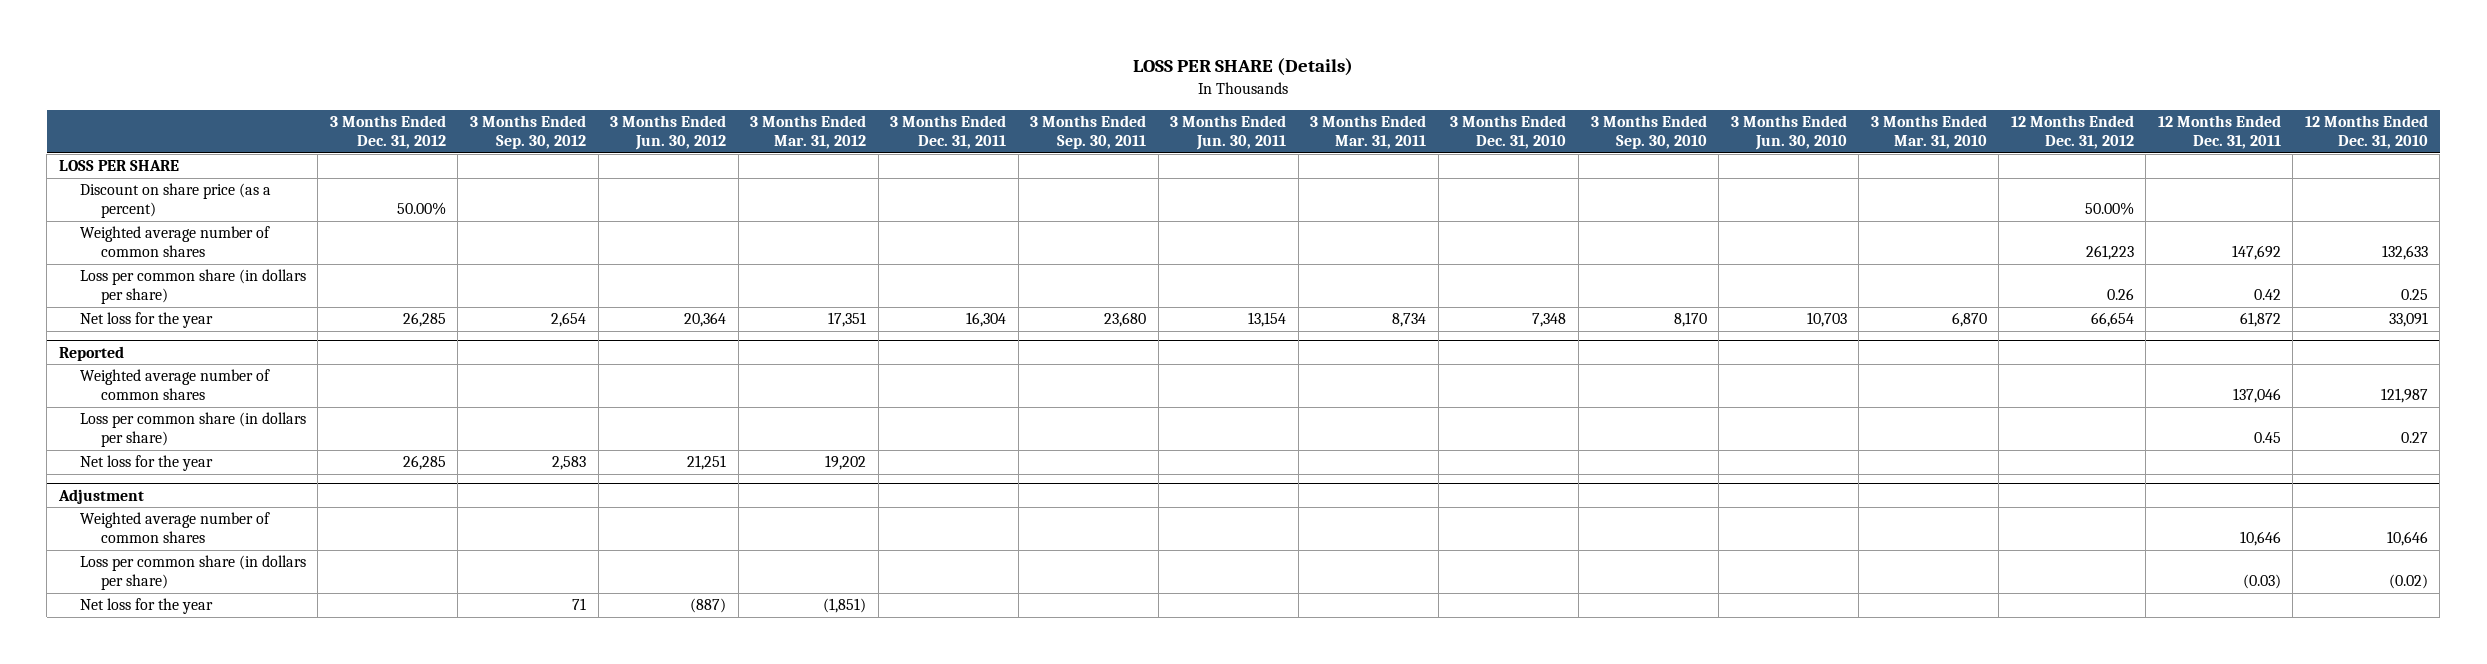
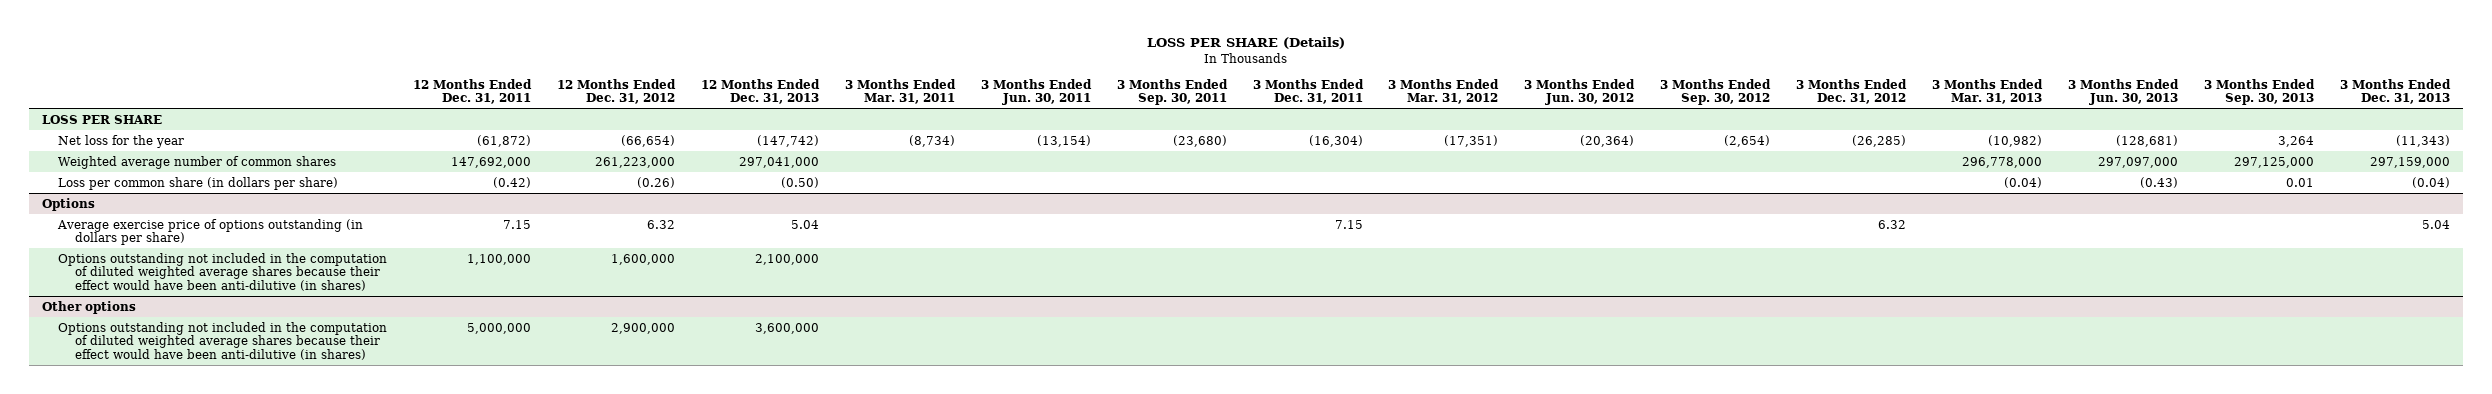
- | 3 Months Ended Dec. 31, 2012 | 3 Months Ended Sep. 30, 2012 | 3 Months Ended Jun. 30, 2012 | 3 Months Ended Mar. 31, 2012 | 3 Months Ended Dec. 31, 2011 | 3 Months Ended Sep. 30, 2011 | 3 Months Ended Jun. 30, 2011 | 3 Months Ended Mar. 31, 2011 | 3 Months Ended Dec. 31, 2010 | 3 Months Ended Sep. 30, 2010 | 3 Months Ended Jun. 30, 2010 | 3 Months Ended Mar. 31, 2010 | 12 Months Ended Dec. 31, 2012 | 12 Months Ended Dec. 31, 2011 | 12 Months Ended Dec. 31, 2010
+ | 12 Months Ended Dec. 31, 2011 | 12 Months Ended Dec. 31, 2012 | 12 Months Ended Dec. 31, 2013 | 3 Months Ended Mar. 31, 2011 | 3 Months Ended Jun. 30, 2011 | 3 Months Ended Sep. 30, 2011 | 3 Months Ended Dec. 31, 2011 | 3 Months Ended Mar. 31, 2012 | 3 Months Ended Jun. 30, 2012 | 3 Months Ended Sep. 30, 2012 | 3 Months Ended Dec. 31, 2012 | 3 Months Ended Mar. 31, 2013 | 3 Months Ended Jun. 30, 2013 | 3 Months Ended Sep. 30, 2013 | 3 Months Ended Dec. 31, 2013
- Discount on share price (as a percent) | 50.00% | | | | | | | | | | | | 50.00% | |
- Weighted average number of common shares | | | | | | | | | | | | | 261,223 | 147,692 | 132,633
- Loss per common share (in dollars per share) | | | | | | | | | | | | | 0.26 | 0.42 | 0.25
- Net loss for the year | 26,285 | 2,654 | 20,364 | 17,351 | 16,304 | 23,680 | 13,154 | 8,734 | 7,348 | 8,170 | 10,703 | 6,870 | 66,654 | 61,872 | 33,091
- Reported
- Weighted average number of common shares | | | | | | | | | | | | | | 137,046 | 121,987
- Loss per common share (in dollars per share) | | | | | | | | | | | | | | 0.45 | 0.27
- Net loss for the year | 26,285 | 2,583 | 21,251 | 19,202 | | | | | | | | | | |
- Adjustment
- Weighted average number of common shares | | | | | | | | | | | | | | 10,646 | 10,646
- Loss per common share (in dollars per share) | | | | | | | | | | | | | | (0.03) | (0.02)
- Net loss for the year | | 71 | (887) | (1,851) | | | | | | | | | | |
+ Net loss for the year | (61,872) | (66,654) | (147,742) | (8,734) | (13,154) | (23,680) | (16,304) | (17,351) | (20,364) | (2,654) | (26,285) | (10,982) | (128,681) | 3,264 | (11,343)
+ Weighted average number of common shares | 147,692,000 | 261,223,000 | 297,041,000 | | | | | | | | | 296,778,000 | 297,097,000 | 297,125,000 | 297,159,000
+ Loss per common share (in dollars per share) | (0.42) | (0.26) | (0.50) | | | | | | | | | (0.04) | (0.43) | 0.01 | (0.04)
+ Options
+ Average exercise price of options outstanding (in dollars per share) | 7.15 | 6.32 | 5.04 | | | | 7.15 | | | | 6.32 | | | | 5.04
+ Options outstanding not included in the computation of diluted weighted average shares because their effect would have been anti-dilutive (in shares) | 1,100,000 | 1,600,000 | 2,100,000 | | | | | | | | | | | |
+ Other options
+ Options outstanding not included in the computation of diluted weighted average shares because their effect would have been anti-dilutive (in shares) | 5,000,000 | 2,900,000 | 3,600,000 | | | | | | | | | | | |

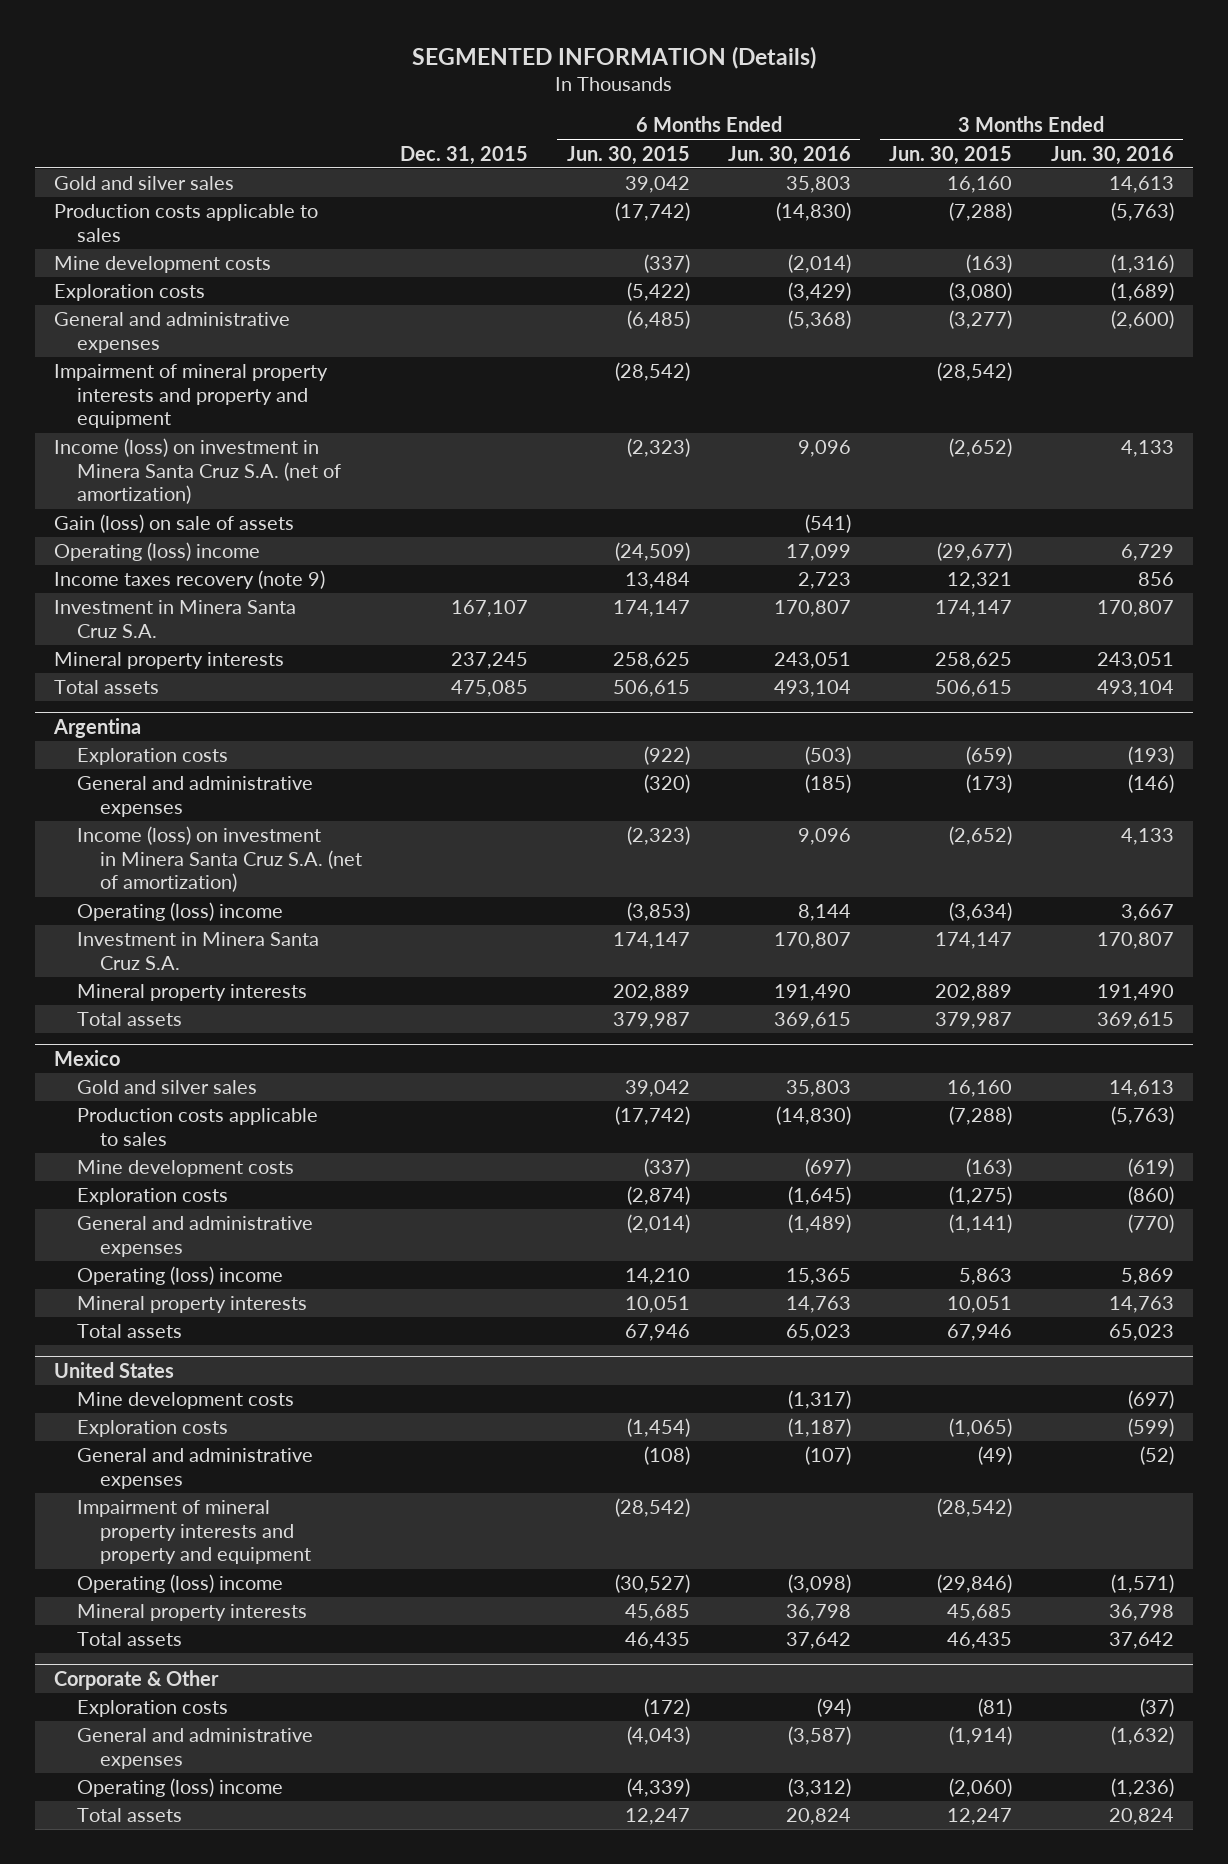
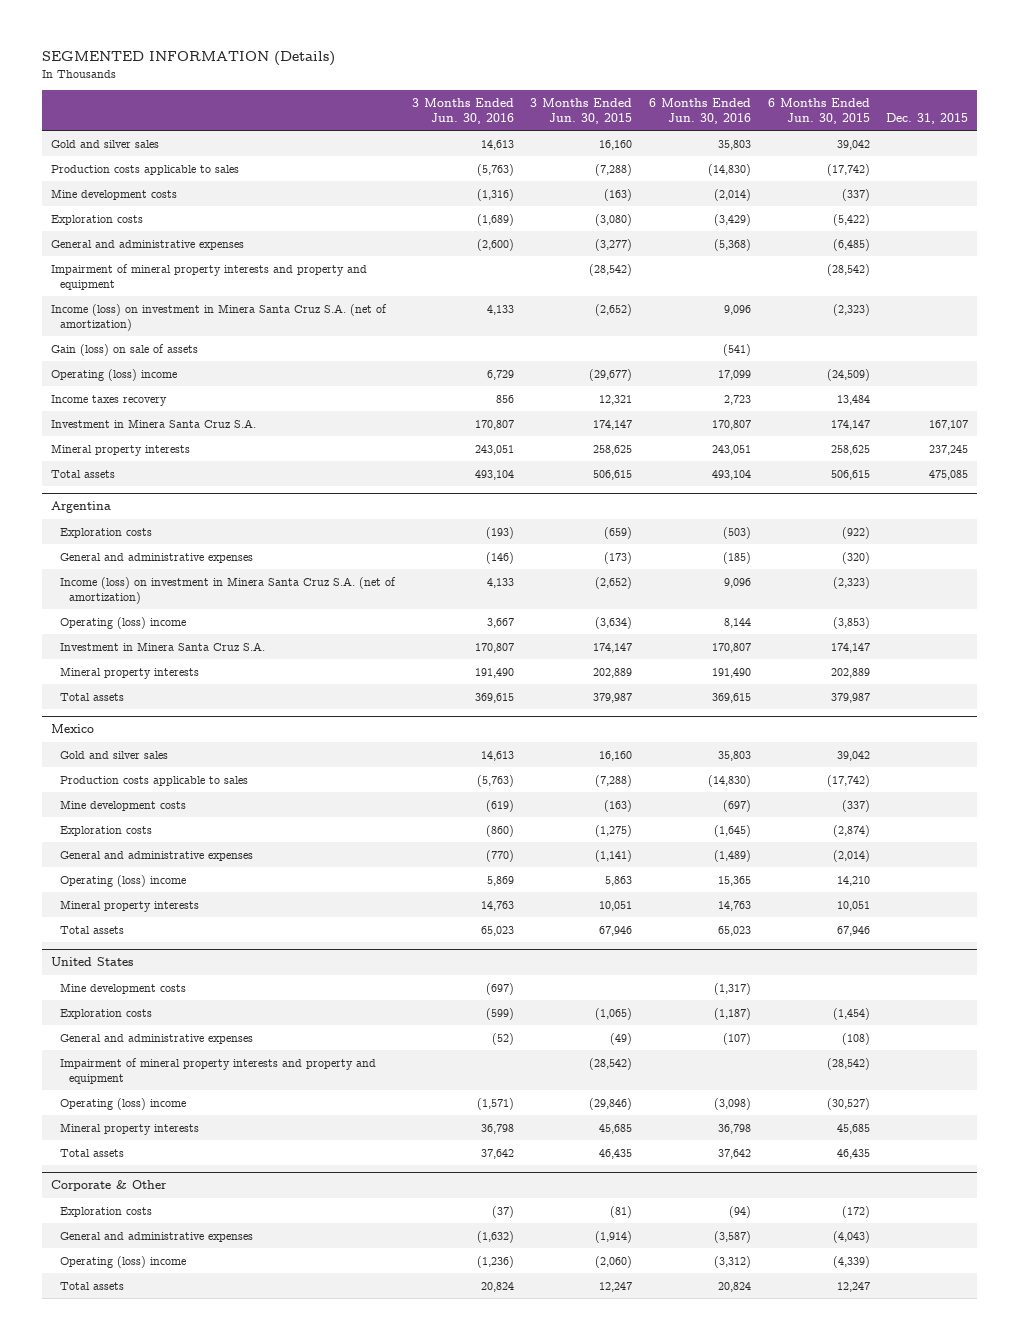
- | Dec. 31, 2015 | 6 Months Ended Jun. 30, 2015 | 6 Months Ended Jun. 30, 2016 | 3 Months Ended Jun. 30, 2015 | 3 Months Ended Jun. 30, 2016
+ | 3 Months Ended Jun. 30, 2016 | 3 Months Ended Jun. 30, 2015 | 6 Months Ended Jun. 30, 2016 | 6 Months Ended Jun. 30, 2015 | Dec. 31, 2015
- Income taxes recovery (note 9) | | 13,484 | 2,723 | 12,321 | 856
+ Income taxes recovery | 856 | 12,321 | 2,723 | 13,484 |

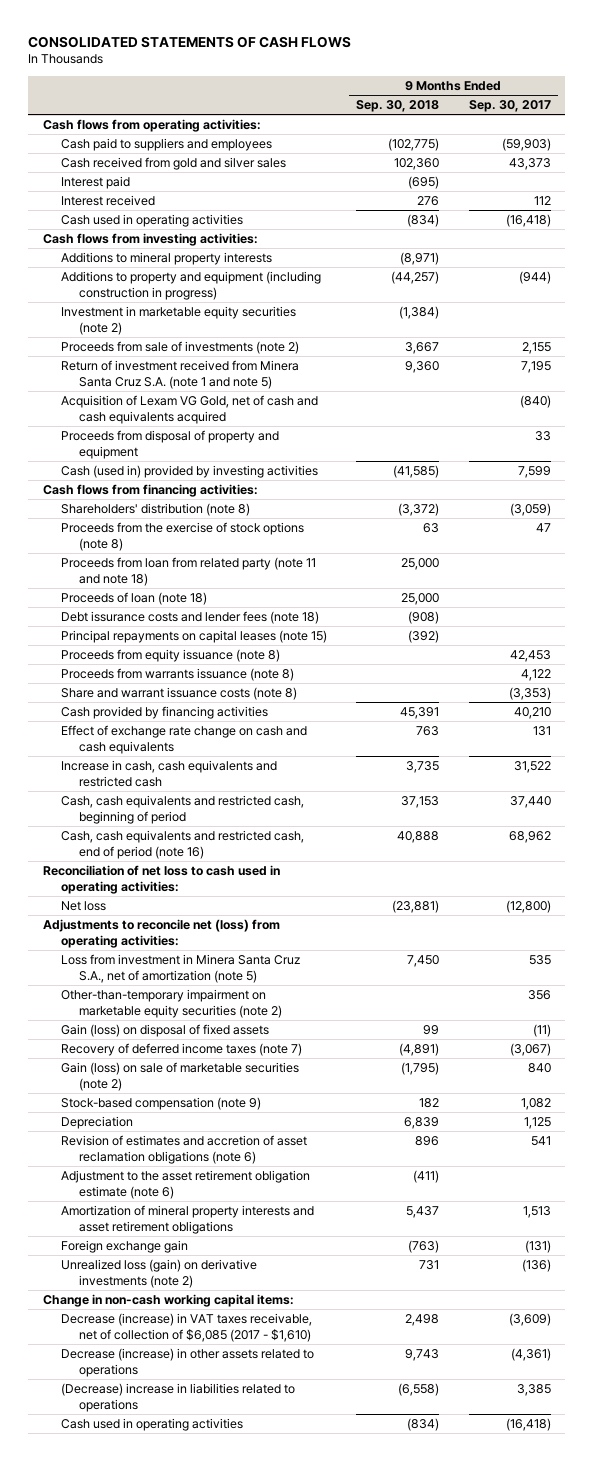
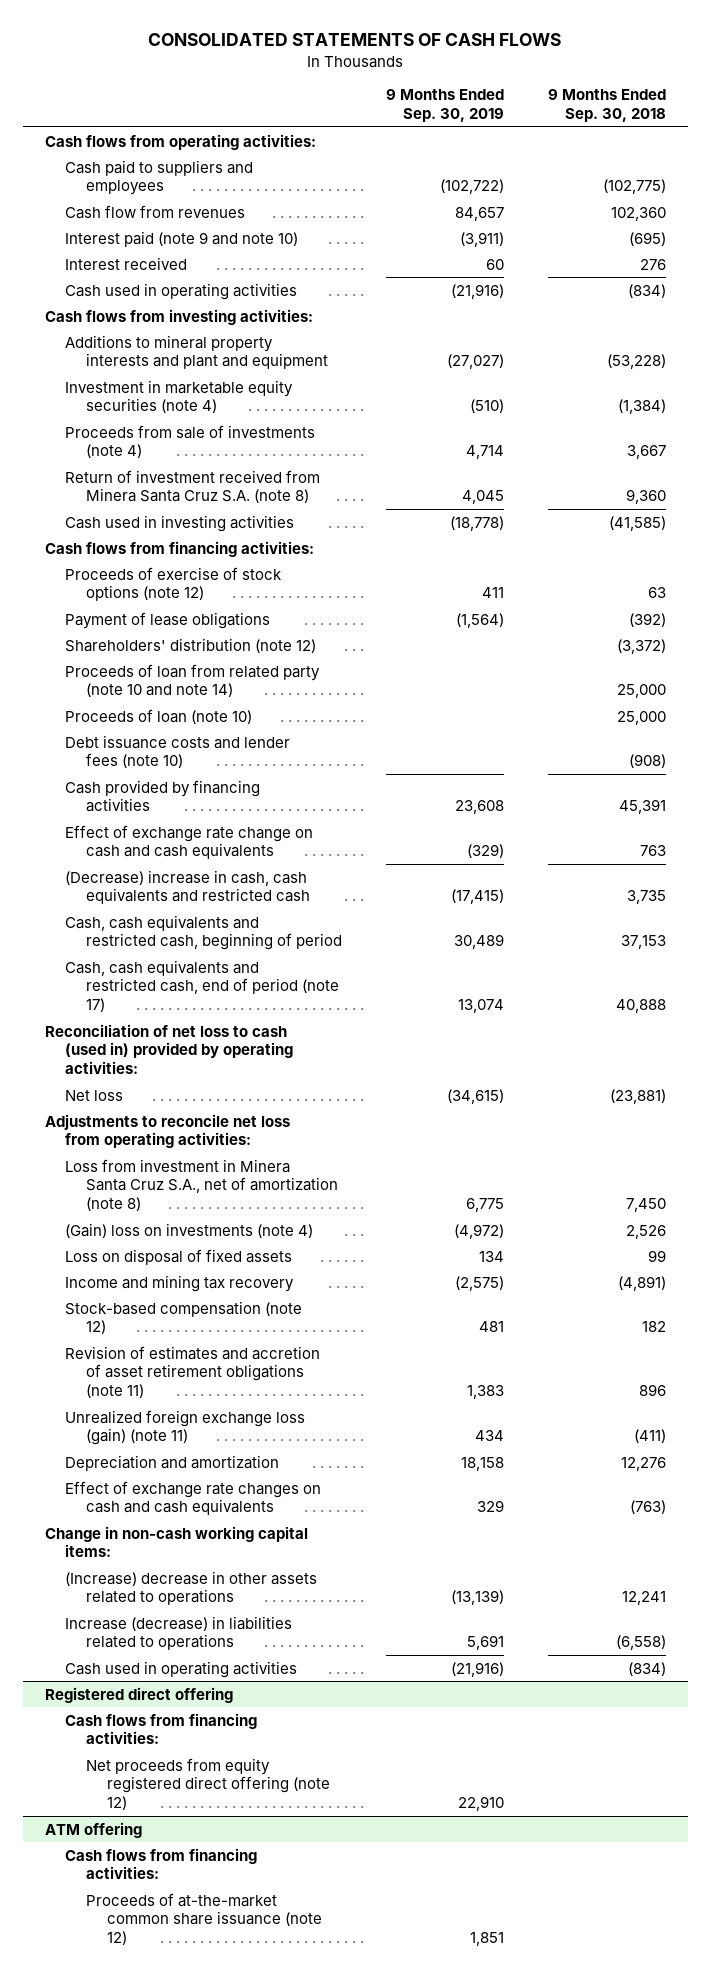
- | 9 Months Ended Sep. 30, 2018 | 9 Months Ended Sep. 30, 2017
+ | 9 Months Ended Sep. 30, 2019 | 9 Months Ended Sep. 30, 2018
- Cash received from gold and silver sales | 102,360 | 43,373
- Interest paid | (695) |
+ Cash flow from revenues | 84,657 | 102,360
+ Interest paid (note 9 and note 10) | (3,911) | (695)
- Additions to mineral property interests | (8,971) |
- Additions to property and equipment (including construction in progress) | (44,257) | (944)
- Investment in marketable equity securities (note 2) | (1,384) |
- Proceeds from sale of investments (note 2) | 3,667 | 2,155
- Return of investment received from Minera Santa Cruz S.A. (note 1 and note 5) | 9,360 | 7,195
- Acquisition of Lexam VG Gold, net of cash and cash equivalents acquired | | (840)
- Proceeds from disposal of property and equipment | | 33
- Cash (used in) provided by investing activities | (41,585) | 7,599
+ Additions to mineral property interests and plant and equipment | (27,027) | (53,228)
+ Investment in marketable equity securities (note 4) | (510) | (1,384)
+ Proceeds from sale of investments (note 4) | 4,714 | 3,667
+ Return of investment received from Minera Santa Cruz S.A. (note 8) | 4,045 | 9,360
+ Cash used in investing activities | (18,778) | (41,585)
- Shareholders' distribution (note 8) | (3,372) | (3,059)
- Proceeds from the exercise of stock options (note 8) | 63 | 47
- Proceeds from loan from related party (note 11 and note 18) | 25,000 |
- Proceeds of loan (note 18) | 25,000 |
- Debt issurance costs and lender fees (note 18) | (908) |
- Principal repayments on capital leases (note 15) | (392) |
- Proceeds from equity issuance (note 8) | | 42,453
- Proceeds from warrants issuance (note 8) | | 4,122
- Share and warrant issuance costs (note 8) | | (3,353)
+ Proceeds of exercise of stock options (note 12) | 411 | 63
+ Payment of lease obligations | (1,564) | (392)
+ Shareholders' distribution (note 12) | | (3,372)
+ Proceeds of loan from related party (note 10 and note 14) | | 25,000
+ Proceeds of loan (note 10) | | 25,000
+ Debt issuance costs and lender fees (note 10) | | (908)
- Increase in cash, cash equivalents and restricted cash | 3,735 | 31,522
+ (Decrease) increase in cash, cash equivalents and restricted cash | (17,415) | 3,735
- Cash, cash equivalents and restricted cash, end of period (note 16) | 40,888 | 68,962
- Reconciliation of net loss to cash used in operating activities:
+ Cash, cash equivalents and restricted cash, end of period (note 17) | 13,074 | 40,888
+ Reconciliation of net loss to cash (used in) provided by operating activities:
- Adjustments to reconcile net (loss) from operating activities:
- Loss from investment in Minera Santa Cruz S.A., net of amortization (note 5) | 7,450 | 535
- Other-than-temporary impairment on marketable equity securities (note 2) | | 356
- Gain (loss) on disposal of fixed assets | 99 | (11)
- Recovery of deferred income taxes (note 7) | (4,891) | (3,067)
- Gain (loss) on sale of marketable securities (note 2) | (1,795) | 840
- Stock-based compensation (note 9) | 182 | 1,082
- Depreciation | 6,839 | 1,125
- Revision of estimates and accretion of asset reclamation obligations (note 6) | 896 | 541
- Adjustment to the asset retirement obligation estimate (note 6) | (411) |
- Amortization of mineral property interests and asset retirement obligations | 5,437 | 1,513
- Foreign exchange gain | (763) | (131)
- Unrealized loss (gain) on derivative investments (note 2) | 731 | (136)
+ Adjustments to reconcile net loss from operating activities:
+ Loss from investment in Minera Santa Cruz S.A., net of amortization (note 8) | 6,775 | 7,450
+ (Gain) loss on investments (note 4) | (4,972) | 2,526
+ Loss on disposal of fixed assets | 134 | 99
+ Income and mining tax recovery | (2,575) | (4,891)
+ Stock-based compensation (note 12) | 481 | 182
+ Revision of estimates and accretion of asset retirement obligations (note 11) | 1,383 | 896
+ Unrealized foreign exchange loss (gain) (note 11) | 434 | (411)
+ Depreciation and amortization | 18,158 | 12,276
+ Effect of exchange rate changes on cash and cash equivalents | 329 | (763)
- Decrease (increase) in VAT taxes receivable, net of collection of $6,085 (2017 - $1,610) | 2,498 | (3,609)
- Decrease (increase) in other assets related to operations | 9,743 | (4,361)
- (Decrease) increase in liabilities related to operations | (6,558) | 3,385
+ (Increase) decrease in other assets related to operations | (13,139) | 12,241
+ Increase (decrease) in liabilities related to operations | 5,691 | (6,558)
+ Registered direct offering
+ Cash flows from financing activities:
+ Net proceeds from equity registered direct offering (note 12) | 22,910 |
+ ATM offering
+ Cash flows from financing activities:
+ Proceeds of at-the-market common share issuance (note 12) | 1,851 |

